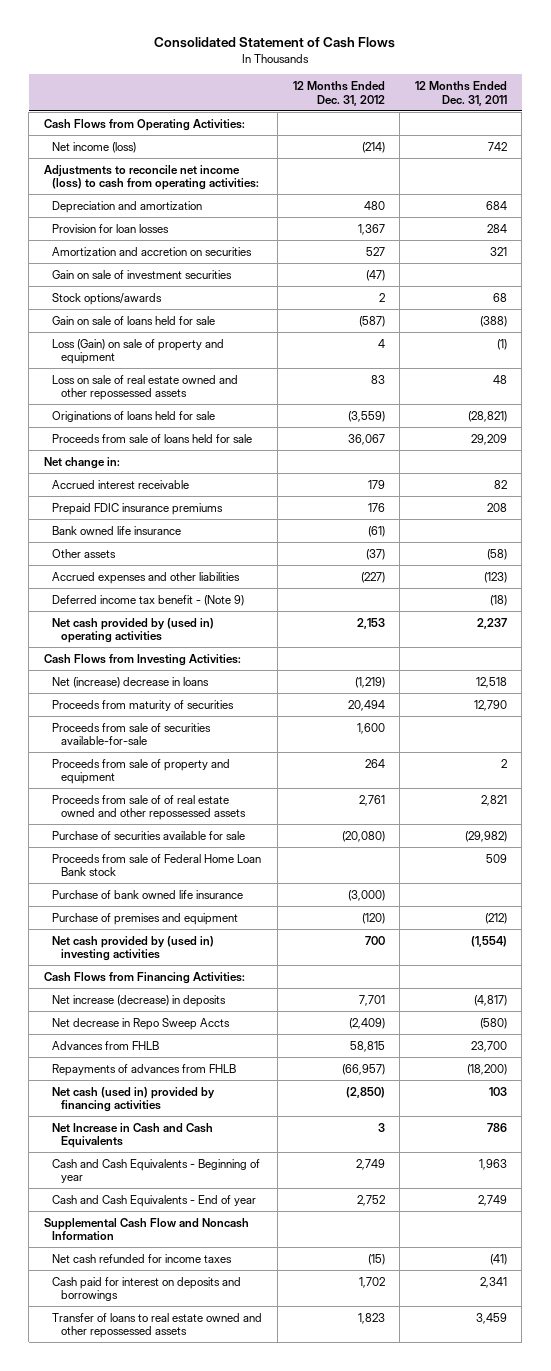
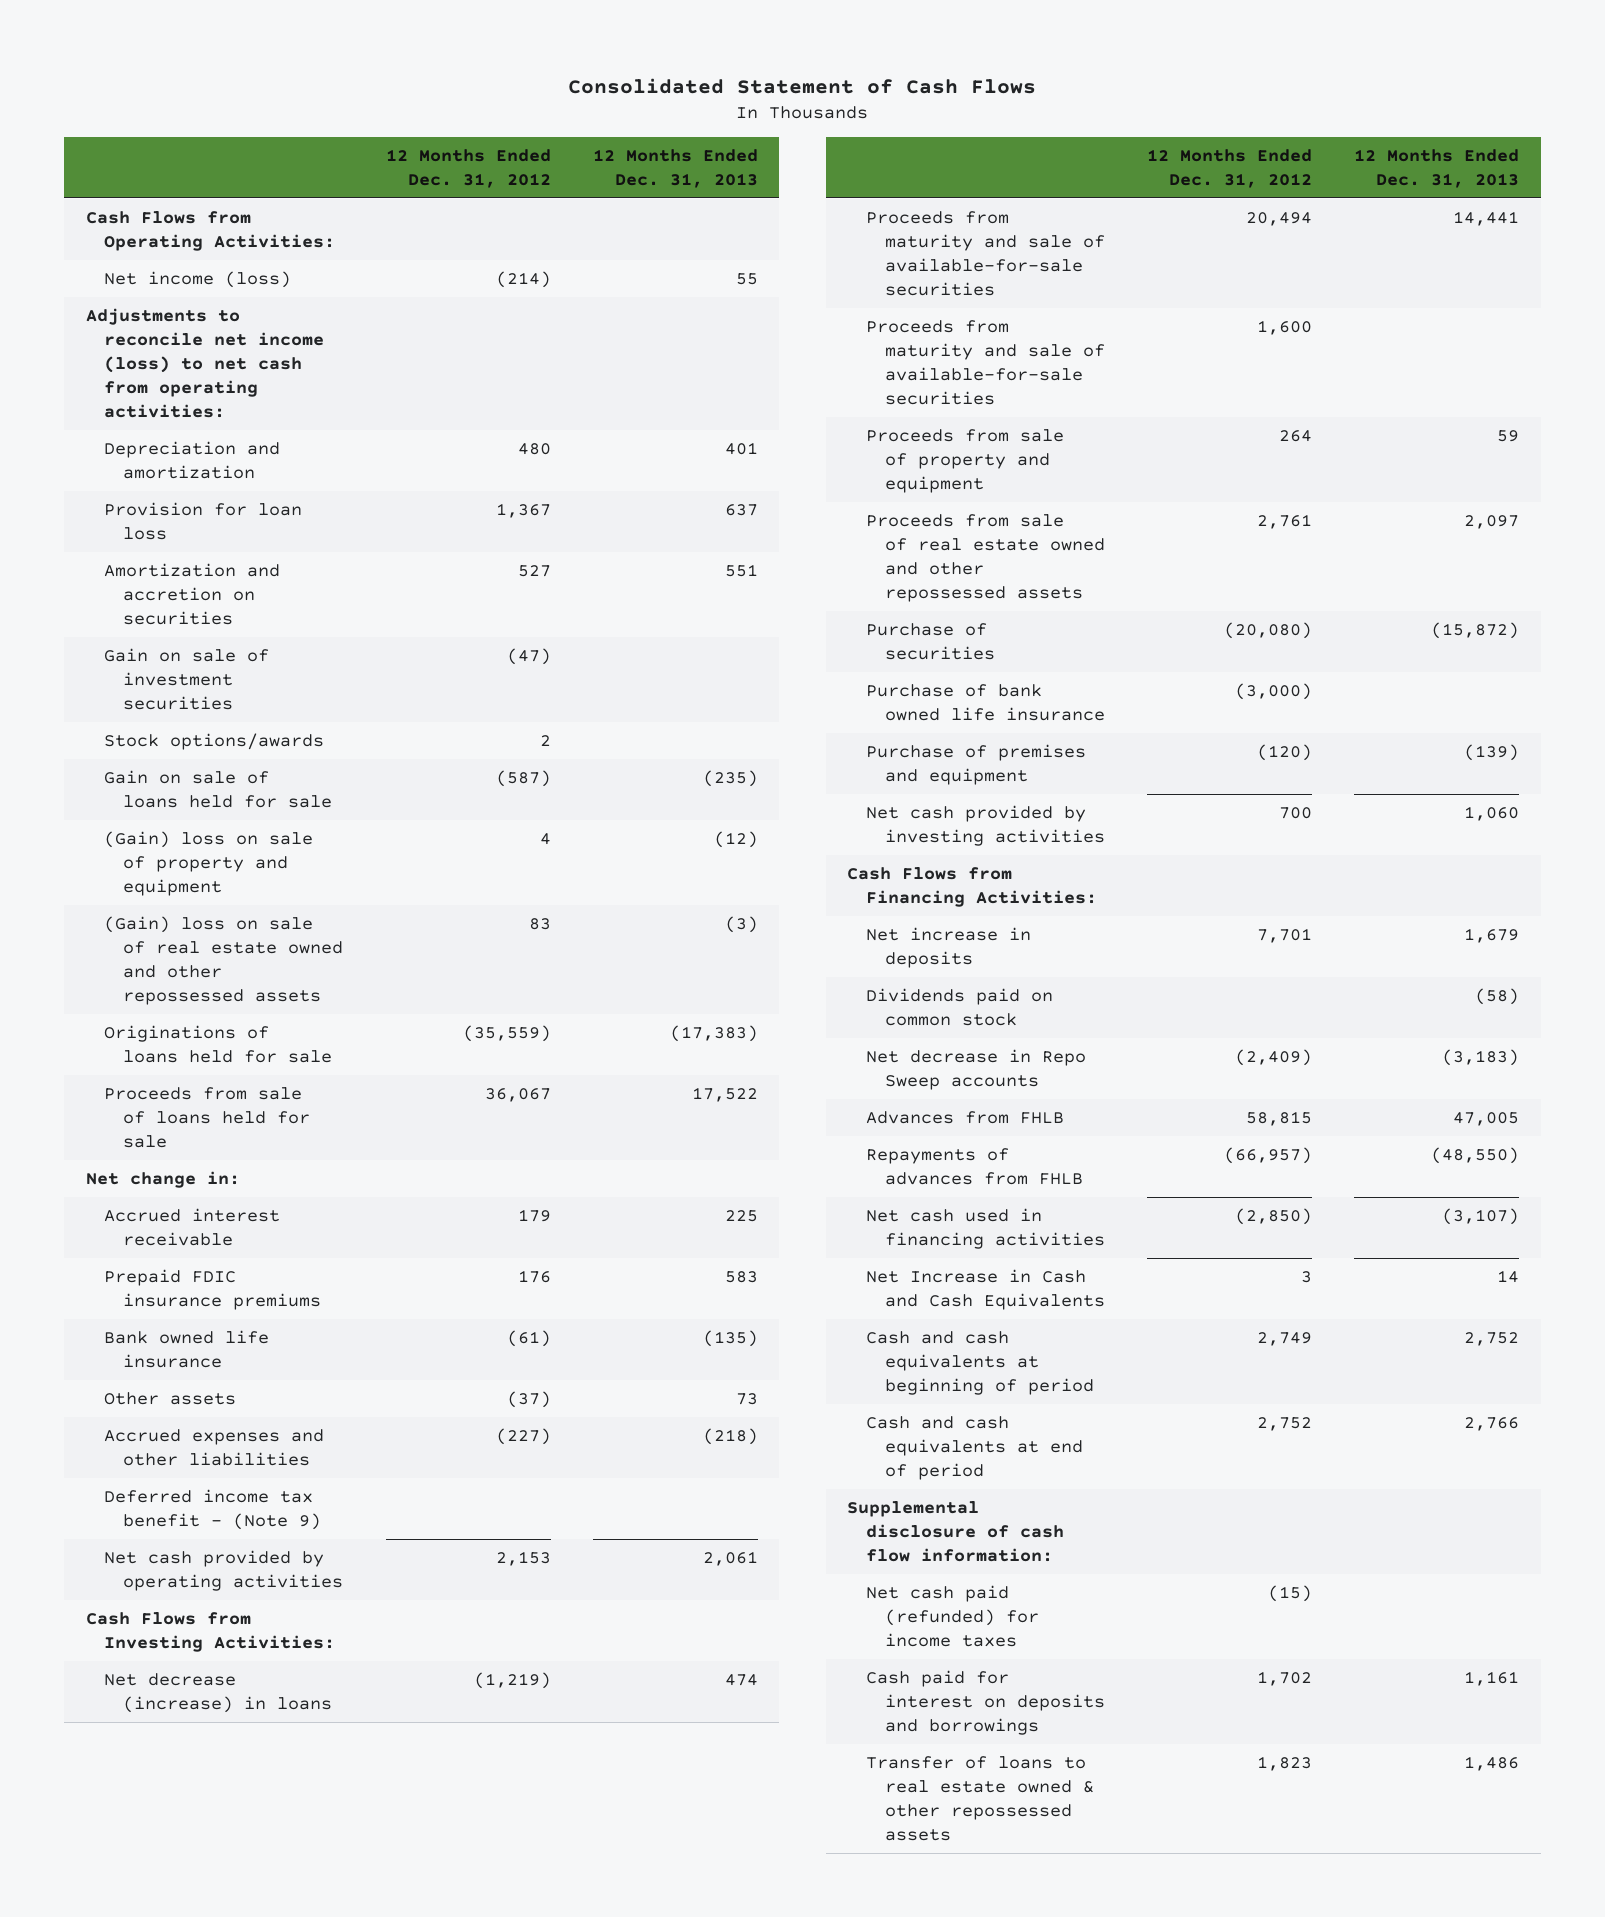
- | 12 Months Ended Dec. 31, 2012 | 12 Months Ended Dec. 31, 2011
+ | 12 Months Ended Dec. 31, 2012 | 12 Months Ended Dec. 31, 2013
- Adjustments to reconcile net income (loss) to cash from operating activities:
+ Adjustments to reconcile net income (loss) to net cash from operating activities:
- Provision for loan losses | 1,367 | 284
+ Provision for loan loss | 1,367 | 637
- Loss (Gain) on sale of property and equipment | 4 | (1)
- Loss on sale of real estate owned and other repossessed assets | 83 | 48
- Originations of loans held for sale | (3,559) | (28,821)
+ (Gain) loss on sale of property and equipment | 4 | (12)
+ (Gain) loss on sale of real estate owned and other repossessed assets | 83 | (3)
+ Originations of loans held for sale | (35,559) | (17,383)
- Net cash provided by (used in) operating activities | 2,153 | 2,237
+ Net cash provided by operating activities | 2,153 | 2,061
- Net (increase) decrease in loans | (1,219) | 12,518
- Proceeds from maturity of securities | 20,494 | 12,790
- Proceeds from sale of securities available-for-sale | 1,600 |
+ Net decrease (increase) in loans | (1,219) | 474
+ Proceeds from maturity and sale of available-for-sale securities | 20,494 | 14,441
+ Proceeds from maturity and sale of available-for-sale securities | 1,600 |
- Proceeds from sale of of real estate owned and other repossessed assets | 2,761 | 2,821
- Purchase of securities available for sale | (20,080) | (29,982)
- Proceeds from sale of Federal Home Loan Bank stock | | 509
+ Proceeds from sale of real estate owned and other repossessed assets | 2,761 | 2,097
+ Purchase of securities | (20,080) | (15,872)
- Net cash provided by (used in) investing activities | 700 | (1,554)
+ Net cash provided by investing activities | 700 | 1,060
- Net increase (decrease) in deposits | 7,701 | (4,817)
- Net decrease in Repo Sweep Accts | (2,409) | (580)
+ Net increase in deposits | 7,701 | 1,679
+ Dividends paid on common stock | | (58)
+ Net decrease in Repo Sweep accounts | (2,409) | (3,183)
- Net cash (used in) provided by financing activities | (2,850) | 103
+ Net cash used in financing activities | (2,850) | (3,107)
- Cash and Cash Equivalents - Beginning of year | 2,749 | 1,963
- Cash and Cash Equivalents - End of year | 2,752 | 2,749
- Supplemental Cash Flow and Noncash Information
- Net cash refunded for income taxes | (15) | (41)
+ Cash and cash equivalents at beginning of period | 2,749 | 2,752
+ Cash and cash equivalents at end of period | 2,752 | 2,766
+ Supplemental disclosure of cash flow information:
+ Net cash paid (refunded) for income taxes | (15) |
- Transfer of loans to real estate owned and other repossessed assets | 1,823 | 3,459
+ Transfer of loans to real estate owned & other repossessed assets | 1,823 | 1,486

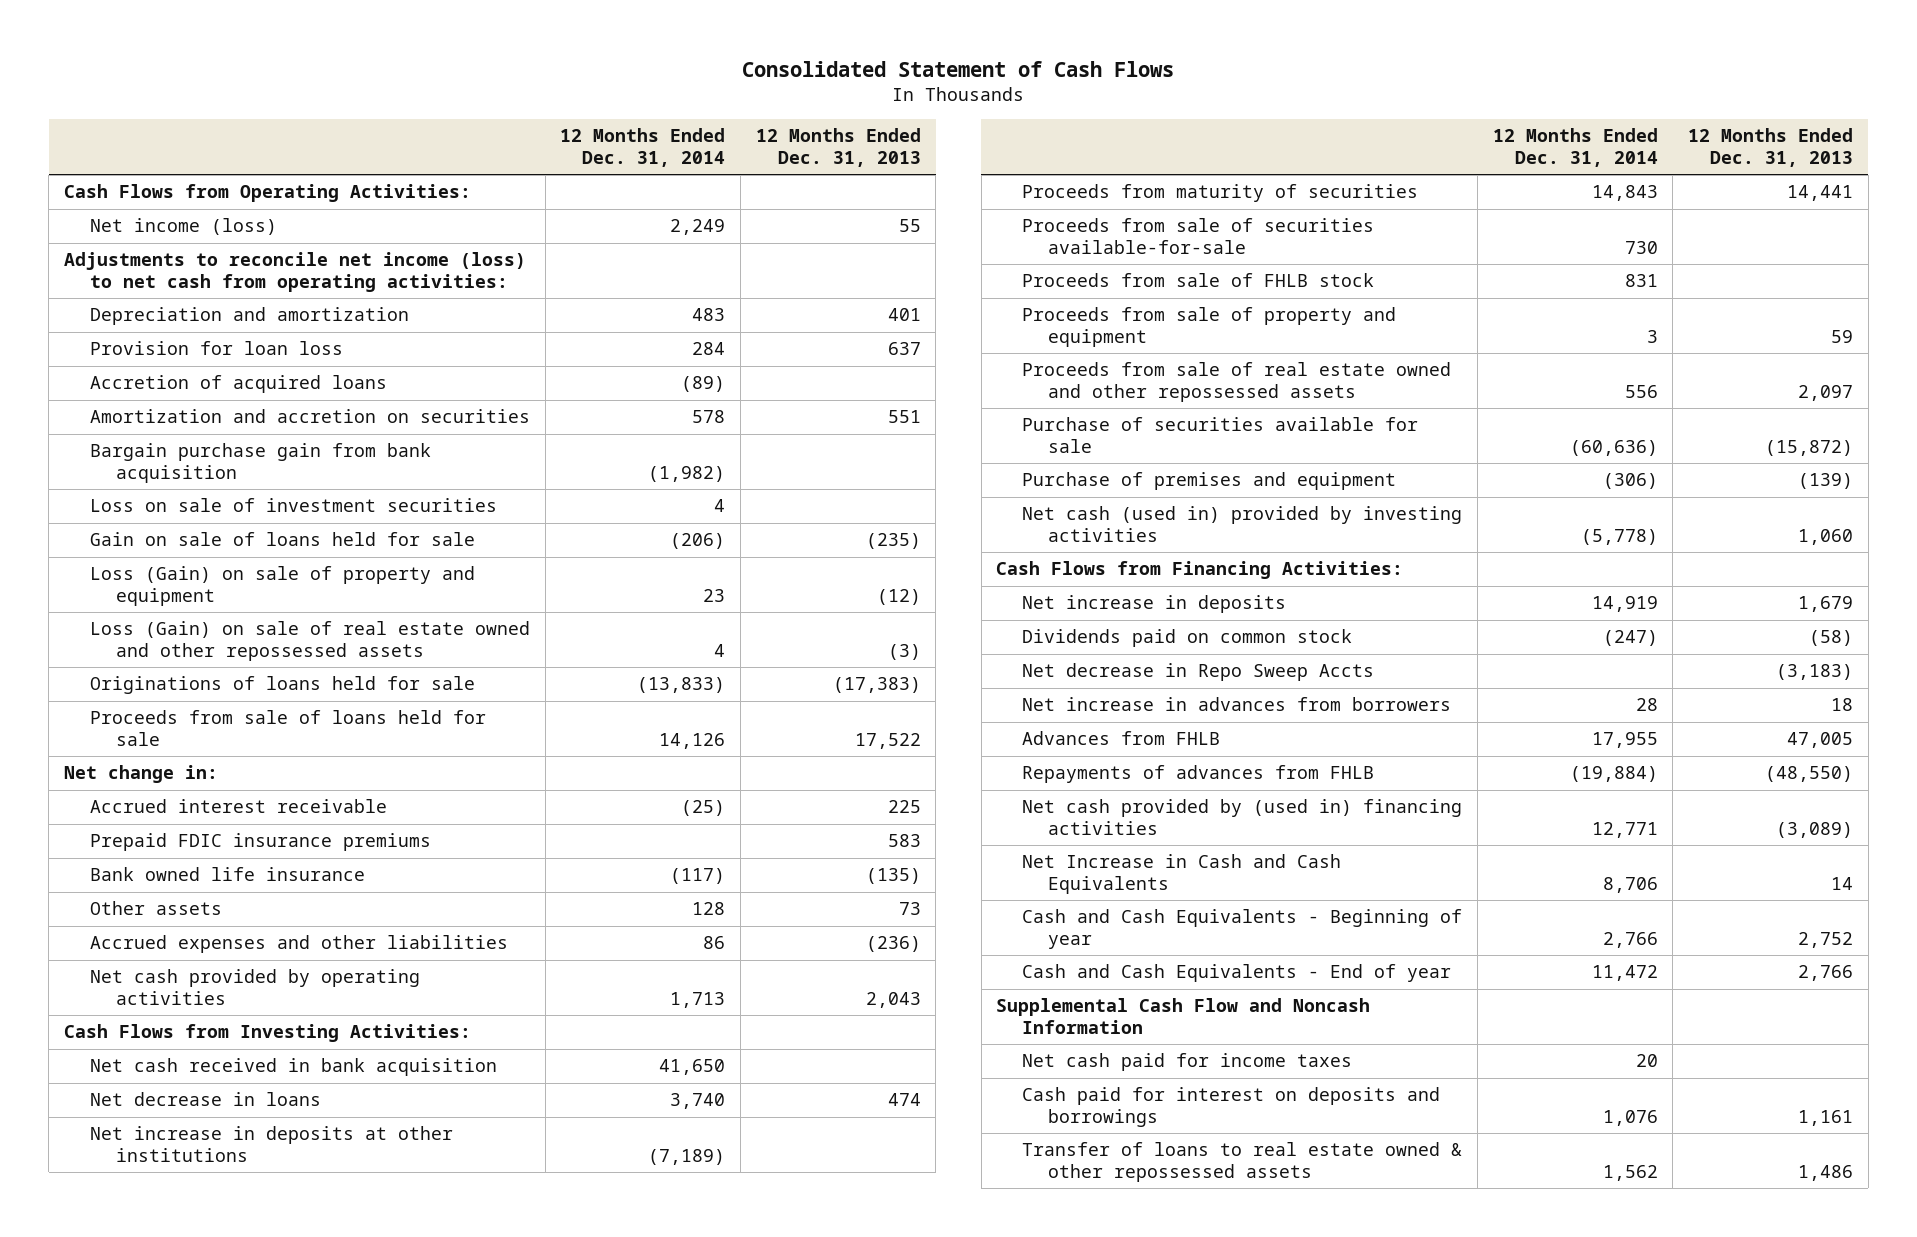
- | 12 Months Ended Dec. 31, 2012 | 12 Months Ended Dec. 31, 2013
+ | 12 Months Ended Dec. 31, 2014 | 12 Months Ended Dec. 31, 2013
+ Accretion of acquired loans | (89) |
- Gain on sale of investment securities | (47) |
- Stock options/awards | 2 |
+ Bargain purchase gain from bank acquisition | (1,982) |
+ Loss on sale of investment securities | 4 |
- (Gain) loss on sale of property and equipment | 4 | (12)
- (Gain) loss on sale of real estate owned and other repossessed assets | 83 | (3)
+ Loss (Gain) on sale of property and equipment | 23 | (12)
+ Loss (Gain) on sale of real estate owned and other repossessed assets | 4 | (3)
- Accrued expenses and other liabilities | (227) | (218)
- Deferred income tax benefit - (Note 9)
- Net cash provided by operating activities | 2,153 | 2,061
+ Accrued expenses and other liabilities | 86 | (236)
+ Net cash provided by operating activities | 1,713 | 2,043
- Net decrease (increase) in loans | (1,219) | 474
- Proceeds from maturity and sale of available-for-sale securities | 20,494 | 14,441
- Proceeds from maturity and sale of available-for-sale securities | 1,600 |
+ Net cash received in bank acquisition | 41,650 |
+ Net decrease in loans | 3,740 | 474
+ Net increase in deposits at other institutions | (7,189) |
+ Proceeds from maturity of securities | 14,843 | 14,441
+ Proceeds from sale of securities available-for-sale | 730 |
+ Proceeds from sale of FHLB stock | 831 |
- Purchase of securities | (20,080) | (15,872)
- Purchase of bank owned life insurance | (3,000) |
+ Purchase of securities available for sale | (60,636) | (15,872)
- Net cash provided by investing activities | 700 | 1,060
+ Net cash (used in) provided by investing activities | (5,778) | 1,060
- Net decrease in Repo Sweep accounts | (2,409) | (3,183)
+ Net decrease in Repo Sweep Accts | | (3,183)
+ Net increase in advances from borrowers | 28 | 18
- Net cash used in financing activities | (2,850) | (3,107)
+ Net cash provided by (used in) financing activities | 12,771 | (3,089)
- Cash and cash equivalents at beginning of period | 2,749 | 2,752
- Cash and cash equivalents at end of period | 2,752 | 2,766
- Supplemental disclosure of cash flow information:
- Net cash paid (refunded) for income taxes | (15) |
+ Cash and Cash Equivalents - Beginning of year | 2,766 | 2,752
+ Cash and Cash Equivalents - End of year | 11,472 | 2,766
+ Supplemental Cash Flow and Noncash Information
+ Net cash paid for income taxes | 20 |

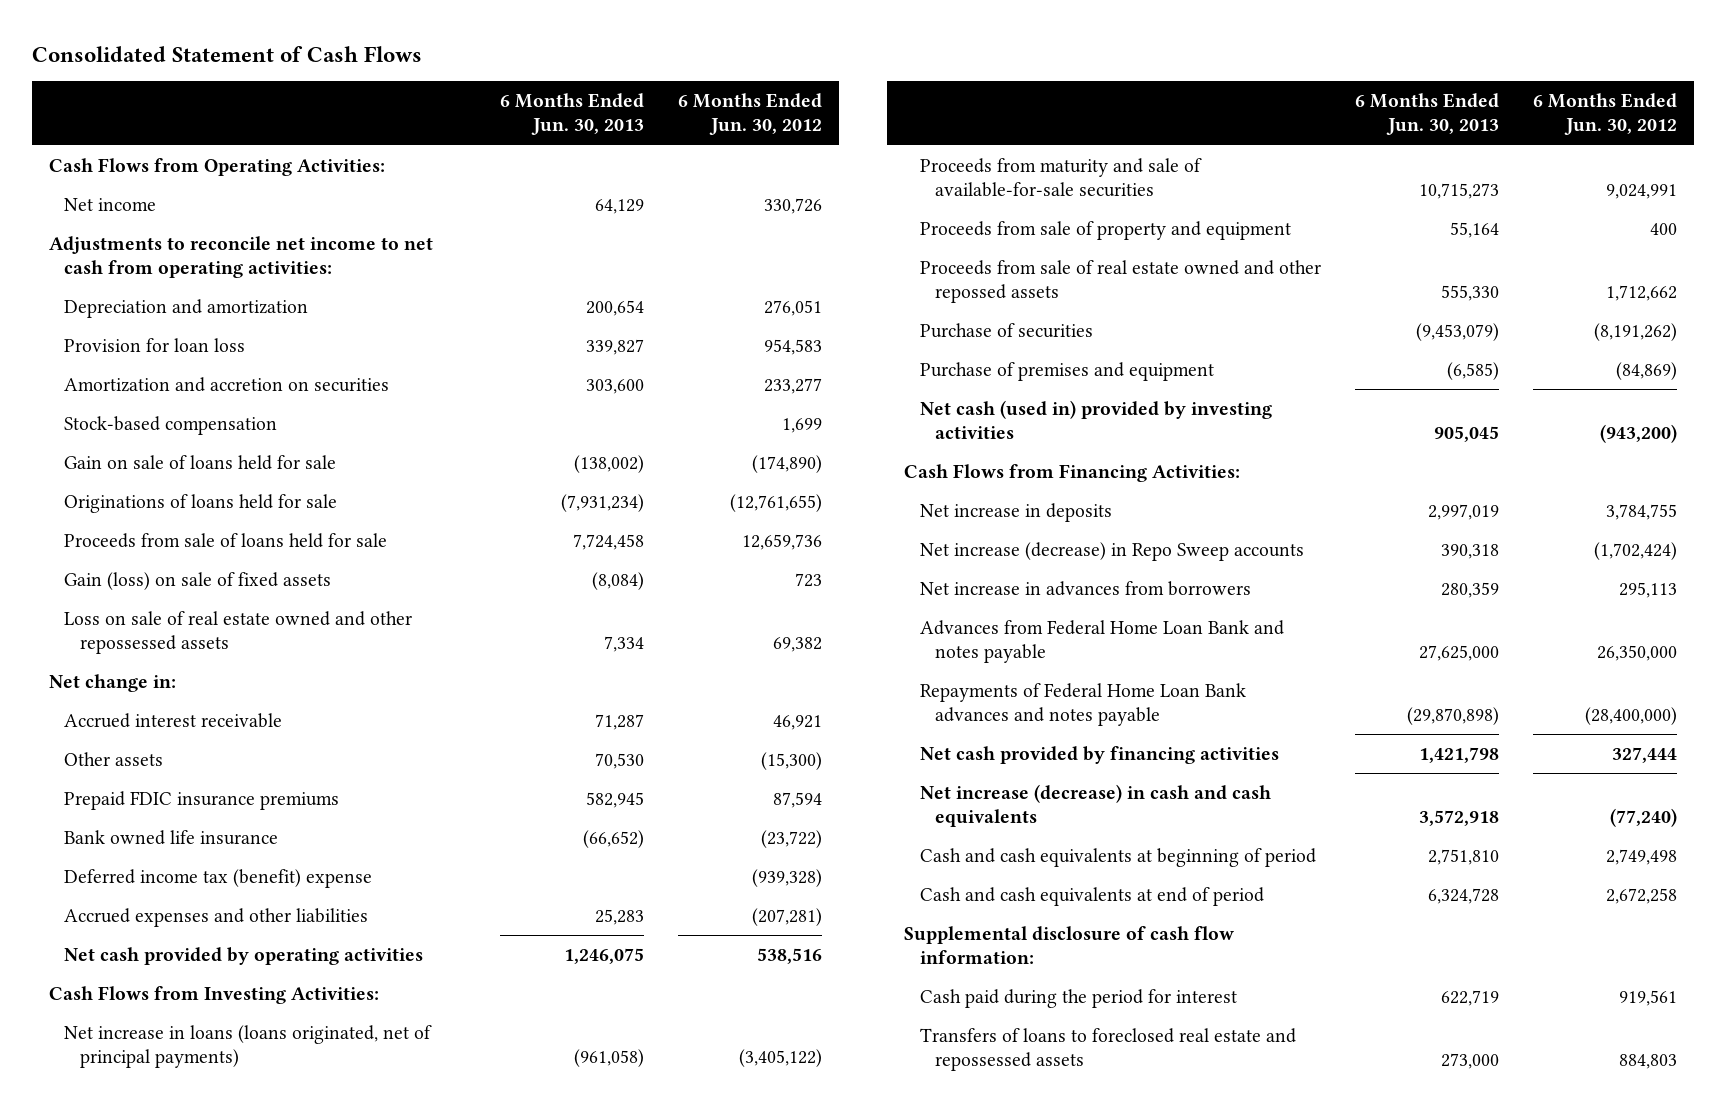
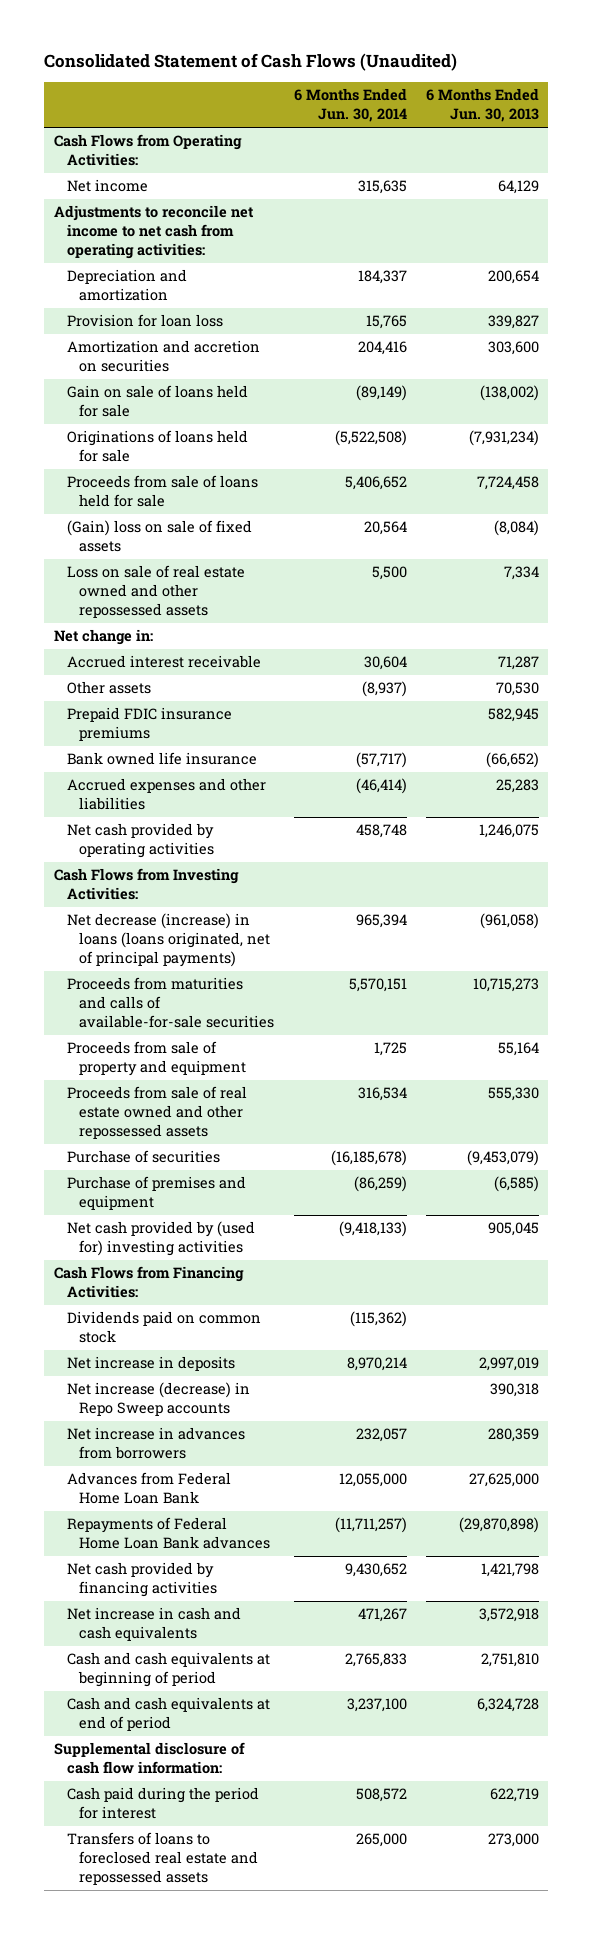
- Consolidated Statement of Cash Flows
+ Consolidated Statement of Cash Flows (Unaudited)
- | 6 Months Ended Jun. 30, 2013 | 6 Months Ended Jun. 30, 2012
+ | 6 Months Ended Jun. 30, 2014 | 6 Months Ended Jun. 30, 2013
- Stock-based compensation | | 1,699
- Gain (loss) on sale of fixed assets | (8,084) | 723
+ (Gain) loss on sale of fixed assets | 20,564 | (8,084)
- Deferred income tax (benefit) expense | | (939,328)
- Net increase in loans (loans originated, net of principal payments) | (961,058) | (3,405,122)
- Proceeds from maturity and sale of available-for-sale securities | 10,715,273 | 9,024,991
+ Net decrease (increase) in loans (loans originated, net of principal payments) | 965,394 | (961,058)
+ Proceeds from maturities and calls of available-for-sale securities | 5,570,151 | 10,715,273
- Proceeds from sale of real estate owned and other repossed assets | 555,330 | 1,712,662
+ Proceeds from sale of real estate owned and other repossessed assets | 316,534 | 555,330
- Net cash (used in) provided by investing activities | 905,045 | (943,200)
+ Net cash provided by (used for) investing activities | (9,418,133) | 905,045
+ Dividends paid on common stock | (115,362) |
- Advances from Federal Home Loan Bank and notes payable | 27,625,000 | 26,350,000
- Repayments of Federal Home Loan Bank advances and notes payable | (29,870,898) | (28,400,000)
+ Advances from Federal Home Loan Bank | 12,055,000 | 27,625,000
+ Repayments of Federal Home Loan Bank advances | (11,711,257) | (29,870,898)
- Net increase (decrease) in cash and cash equivalents | 3,572,918 | (77,240)
+ Net increase in cash and cash equivalents | 471,267 | 3,572,918

